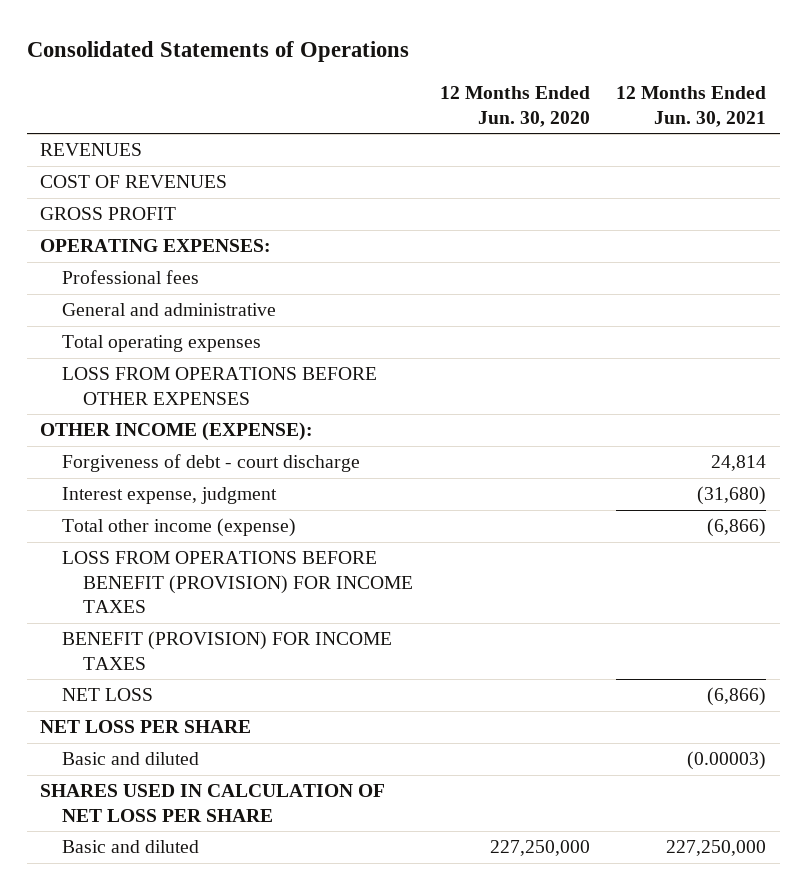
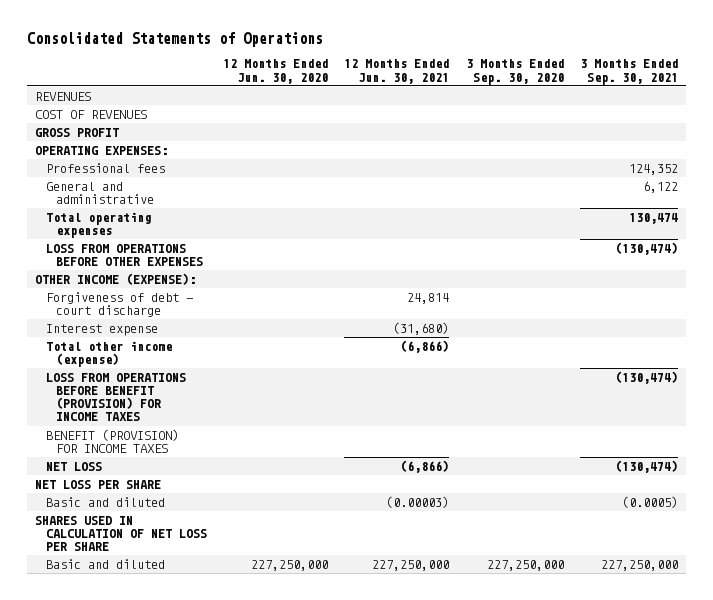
- | 12 Months Ended Jun. 30, 2020 | 12 Months Ended Jun. 30, 2021
+ | 12 Months Ended Jun. 30, 2020 | 12 Months Ended Jun. 30, 2021 | 3 Months Ended Sep. 30, 2020 | 3 Months Ended Sep. 30, 2021
- Interest expense, judgment | | (31,680)
+ Interest expense | | (31,680) | |

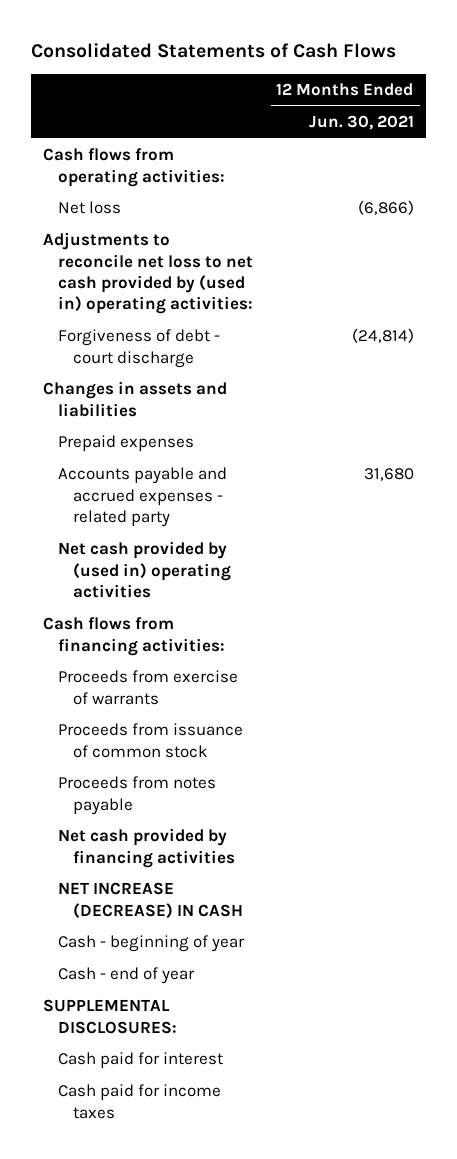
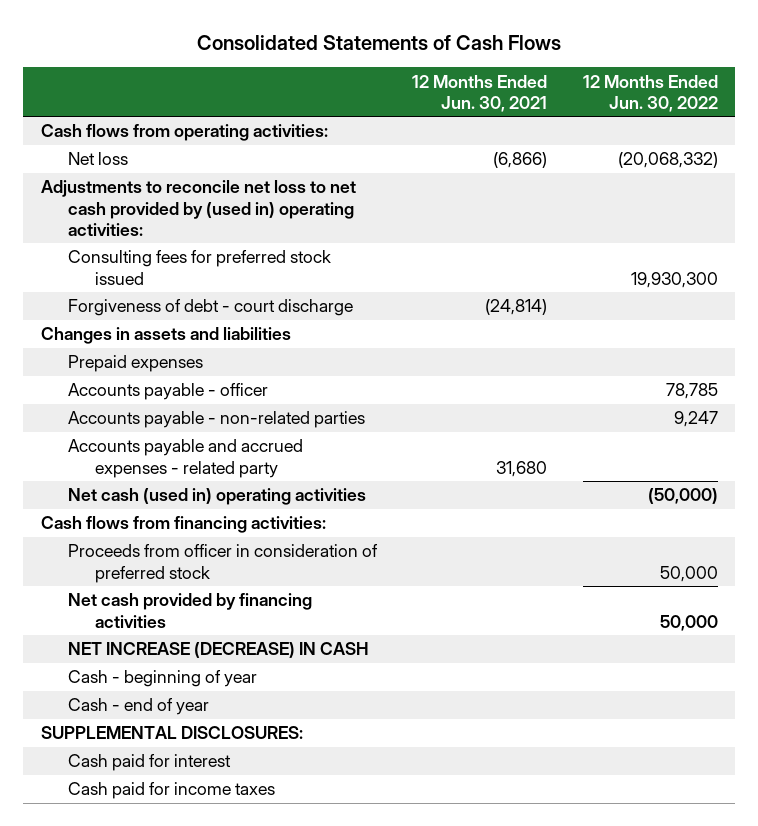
- | 12 Months Ended Jun. 30, 2021
+ | 12 Months Ended Jun. 30, 2021 | 12 Months Ended Jun. 30, 2022
+ Consulting fees for preferred stock issued | | 19,930,300
+ Accounts payable - officer | | 78,785
+ Accounts payable - non-related parties | | 9,247
- Net cash provided by (used in) operating activities
+ Net cash (used in) operating activities | | (50,000)
- Proceeds from exercise of warrants
- Proceeds from issuance of common stock
- Proceeds from notes payable
+ Proceeds from officer in consideration of preferred stock | | 50,000

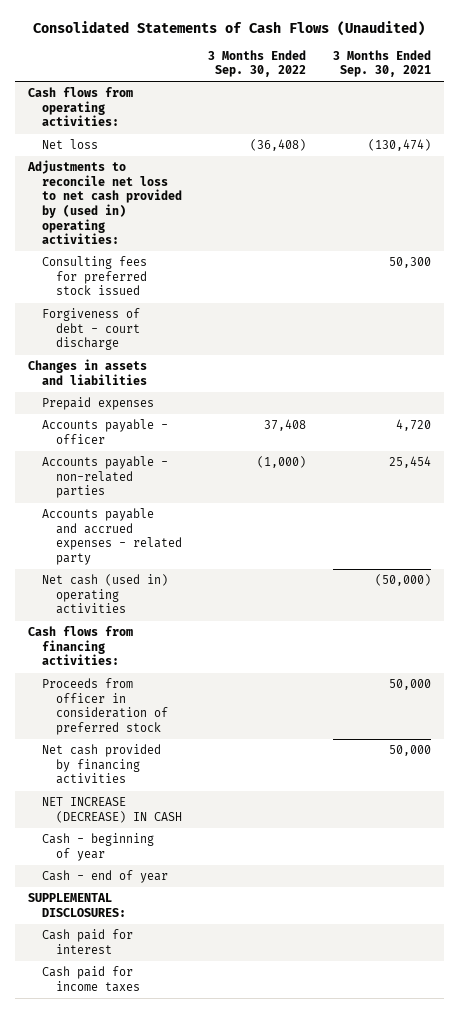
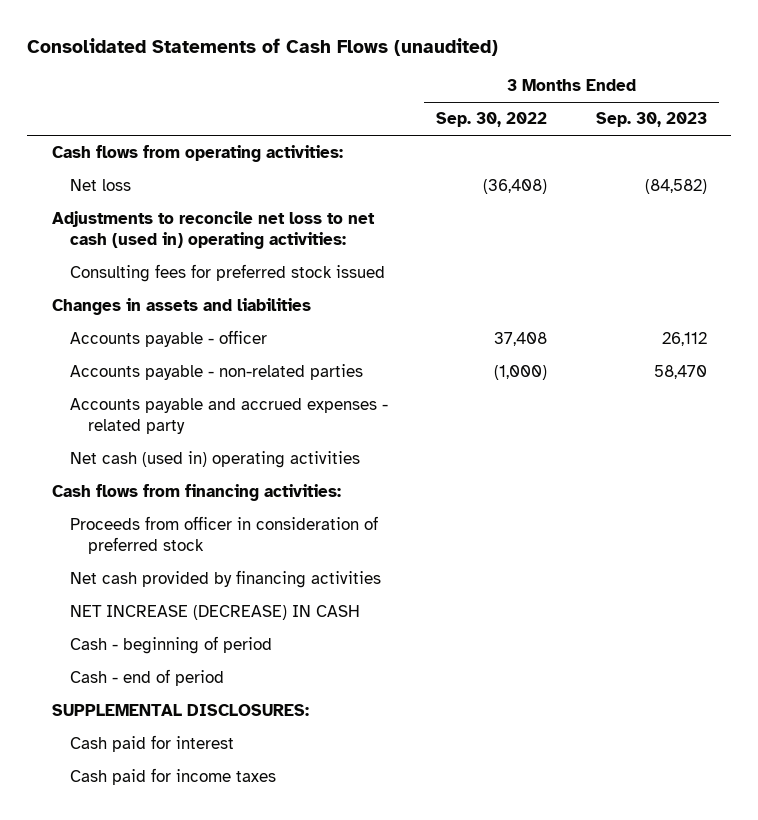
- Consolidated Statements of Cash Flows (Unaudited)
+ Consolidated Statements of Cash Flows (unaudited)
- | 3 Months Ended Sep. 30, 2022 | 3 Months Ended Sep. 30, 2021
+ | 3 Months Ended Sep. 30, 2022 | 3 Months Ended Sep. 30, 2023
- Adjustments to reconcile net loss to net cash provided by (used in) operating activities:
+ Adjustments to reconcile net loss to net cash (used in) operating activities:
- Forgiveness of debt - court discharge
- Prepaid expenses
- Cash - beginning of year
- Cash - end of year
+ Cash - beginning of period
+ Cash - end of period

